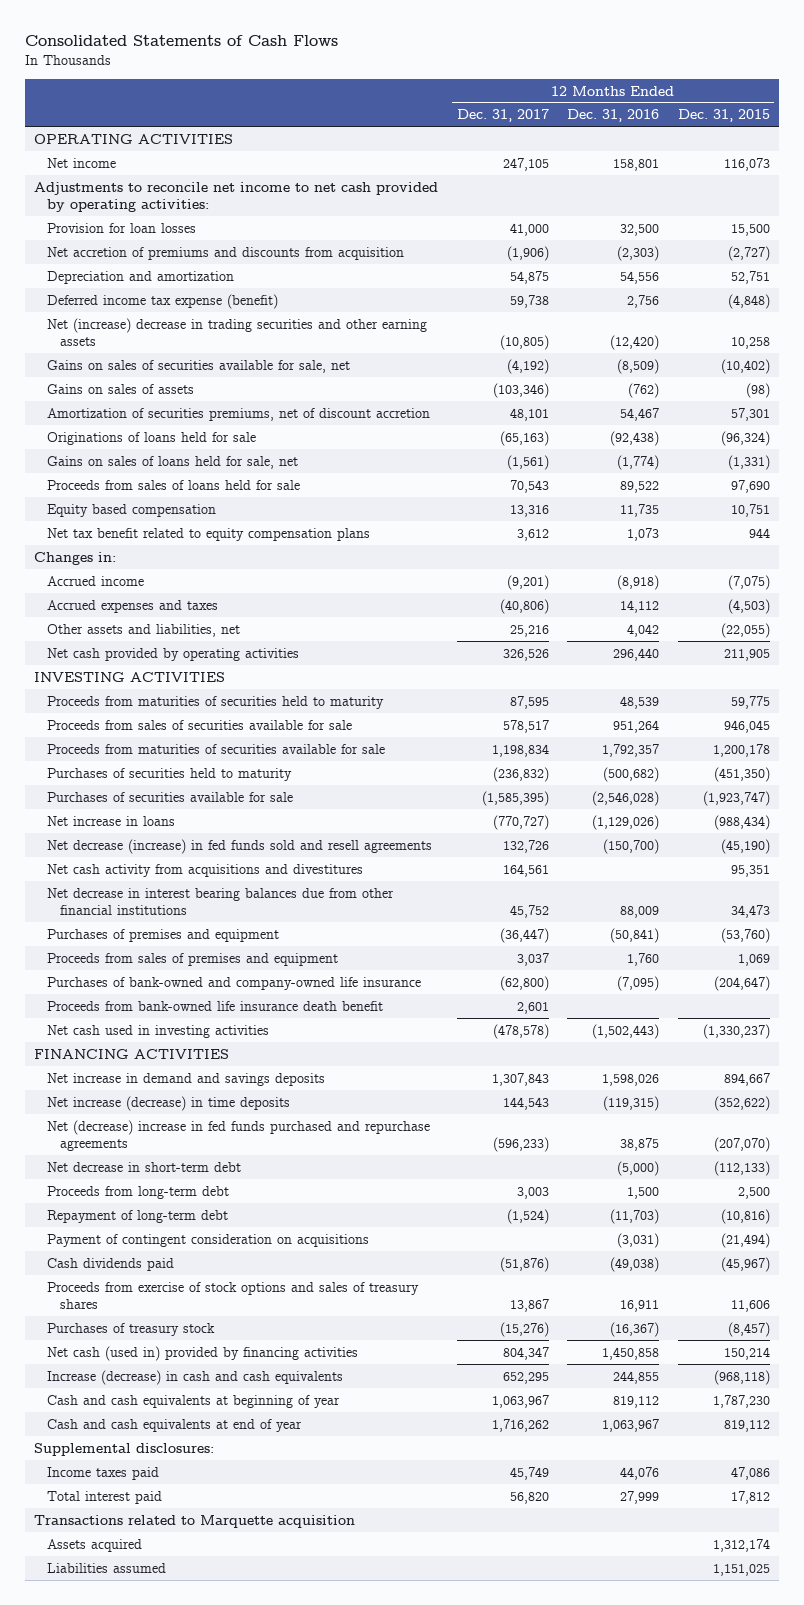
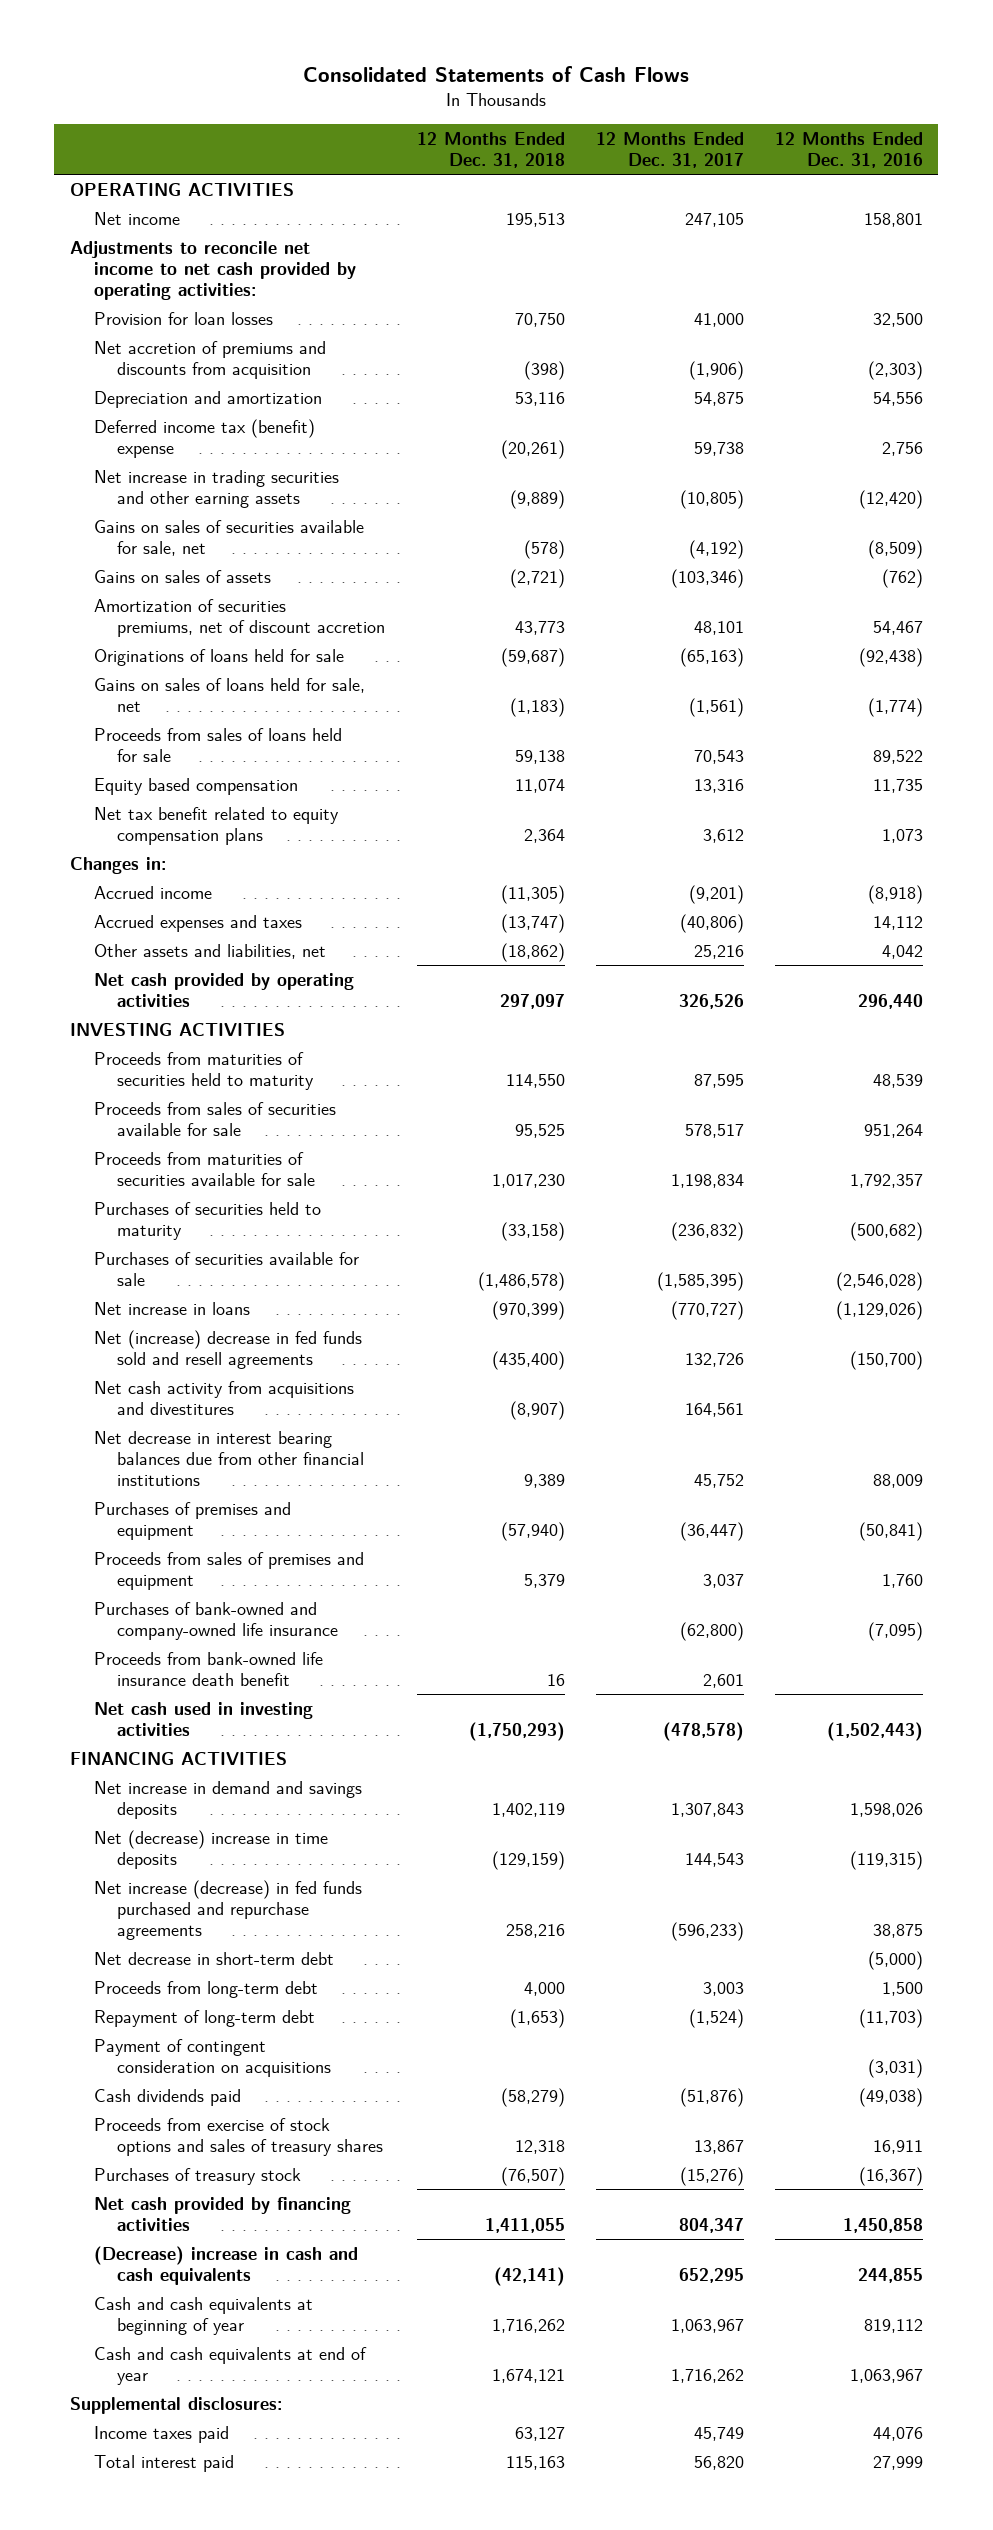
- | 12 Months Ended Dec. 31, 2017 | 12 Months Ended Dec. 31, 2016 | 12 Months Ended Dec. 31, 2015
+ | 12 Months Ended Dec. 31, 2018 | 12 Months Ended Dec. 31, 2017 | 12 Months Ended Dec. 31, 2016
- Deferred income tax expense (benefit) | 59,738 | 2,756 | (4,848)
- Net (increase) decrease in trading securities and other earning assets | (10,805) | (12,420) | 10,258
+ Deferred income tax (benefit) expense | (20,261) | 59,738 | 2,756
+ Net increase in trading securities and other earning assets | (9,889) | (10,805) | (12,420)
- Net decrease (increase) in fed funds sold and resell agreements | 132,726 | (150,700) | (45,190)
+ Net (increase) decrease in fed funds sold and resell agreements | (435,400) | 132,726 | (150,700)
- Net increase (decrease) in time deposits | 144,543 | (119,315) | (352,622)
- Net (decrease) increase in fed funds purchased and repurchase agreements | (596,233) | 38,875 | (207,070)
+ Net (decrease) increase in time deposits | (129,159) | 144,543 | (119,315)
+ Net increase (decrease) in fed funds purchased and repurchase agreements | 258,216 | (596,233) | 38,875
- Net cash (used in) provided by financing activities | 804,347 | 1,450,858 | 150,214
- Increase (decrease) in cash and cash equivalents | 652,295 | 244,855 | (968,118)
+ Net cash provided by financing activities | 1,411,055 | 804,347 | 1,450,858
+ (Decrease) increase in cash and cash equivalents | (42,141) | 652,295 | 244,855
- Transactions related to Marquette acquisition
- Assets acquired | | | 1,312,174
- Liabilities assumed | | | 1,151,025

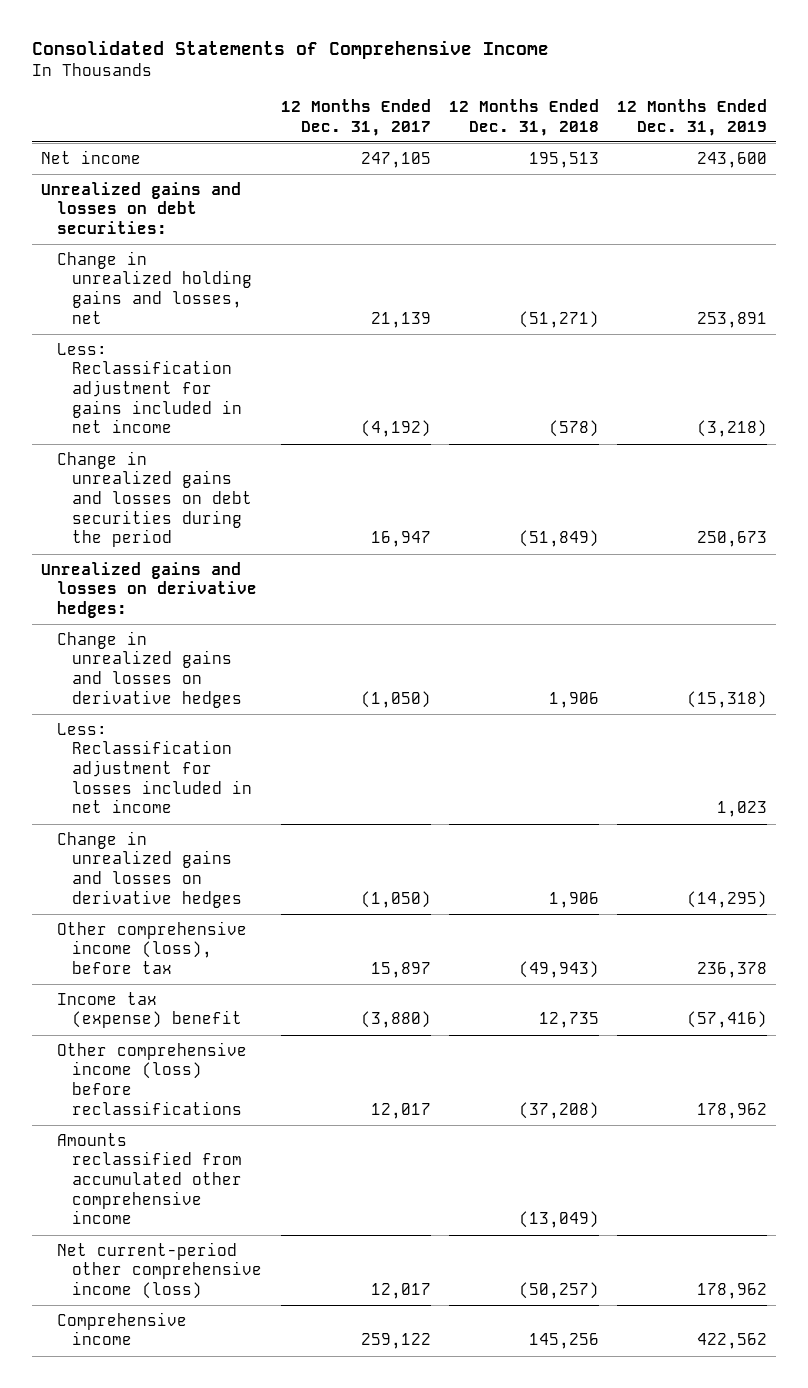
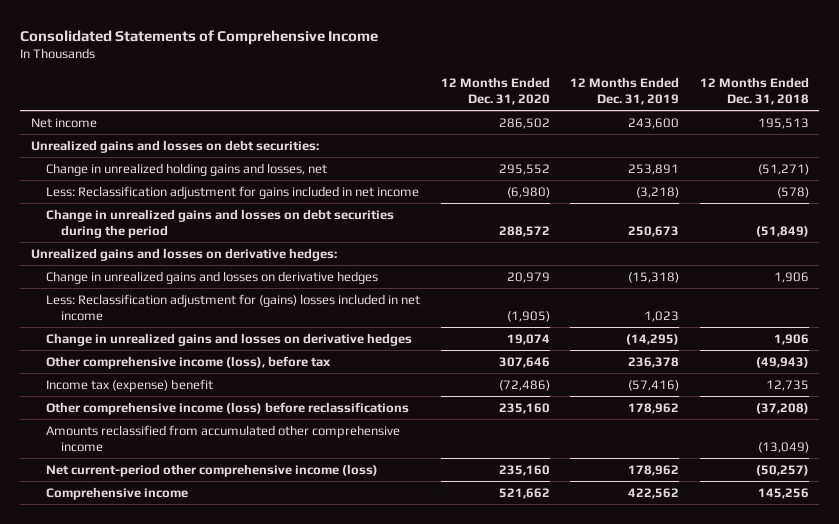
- | 12 Months Ended Dec. 31, 2017 | 12 Months Ended Dec. 31, 2018 | 12 Months Ended Dec. 31, 2019
+ | 12 Months Ended Dec. 31, 2020 | 12 Months Ended Dec. 31, 2019 | 12 Months Ended Dec. 31, 2018
- Less: Reclassification adjustment for losses included in net income | | | 1,023
+ Less: Reclassification adjustment for (gains) losses included in net income | (1,905) | 1,023 |

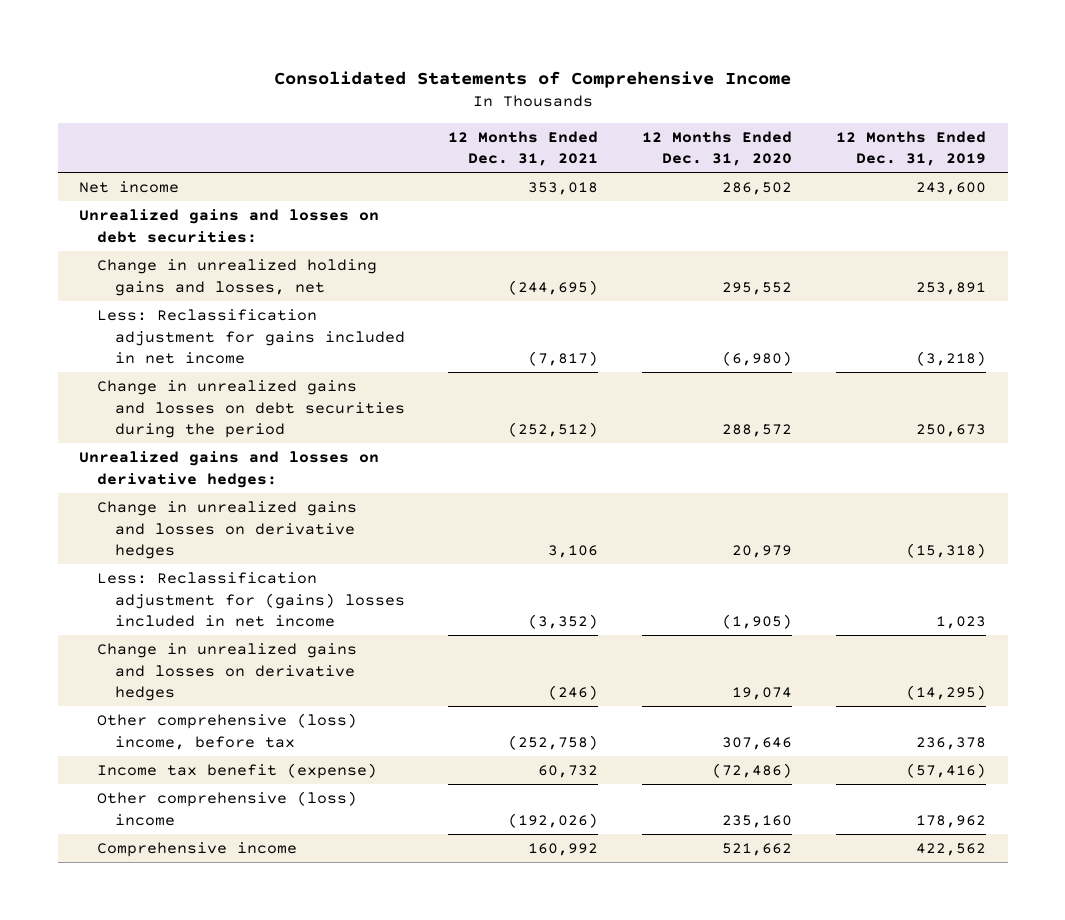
- | 12 Months Ended Dec. 31, 2020 | 12 Months Ended Dec. 31, 2019 | 12 Months Ended Dec. 31, 2018
+ | 12 Months Ended Dec. 31, 2021 | 12 Months Ended Dec. 31, 2020 | 12 Months Ended Dec. 31, 2019
- Other comprehensive income (loss), before tax | 307,646 | 236,378 | (49,943)
- Income tax (expense) benefit | (72,486) | (57,416) | 12,735
- Other comprehensive income (loss) before reclassifications | 235,160 | 178,962 | (37,208)
- Amounts reclassified from accumulated other comprehensive income | | | (13,049)
- Net current-period other comprehensive income (loss) | 235,160 | 178,962 | (50,257)
+ Other comprehensive (loss) income, before tax | (252,758) | 307,646 | 236,378
+ Income tax benefit (expense) | 60,732 | (72,486) | (57,416)
+ Other comprehensive (loss) income | (192,026) | 235,160 | 178,962

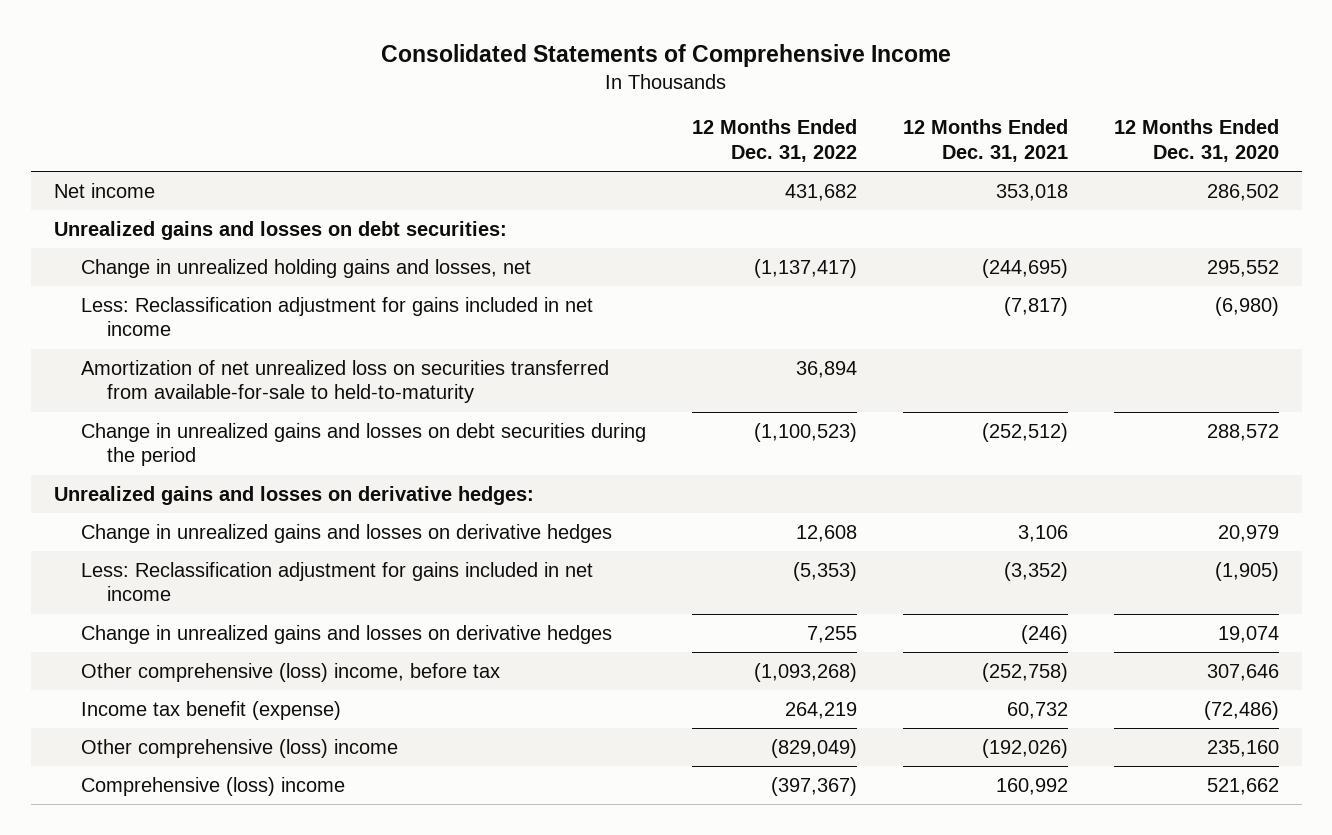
- | 12 Months Ended Dec. 31, 2021 | 12 Months Ended Dec. 31, 2020 | 12 Months Ended Dec. 31, 2019
+ | 12 Months Ended Dec. 31, 2022 | 12 Months Ended Dec. 31, 2021 | 12 Months Ended Dec. 31, 2020
+ Amortization of net unrealized loss on securities transferred from available-for-sale to held-to-maturity | 36,894 | |
- Less: Reclassification adjustment for (gains) losses included in net income | (3,352) | (1,905) | 1,023
+ Less: Reclassification adjustment for gains included in net income | (5,353) | (3,352) | (1,905)
- Comprehensive income | 160,992 | 521,662 | 422,562
+ Comprehensive (loss) income | (397,367) | 160,992 | 521,662

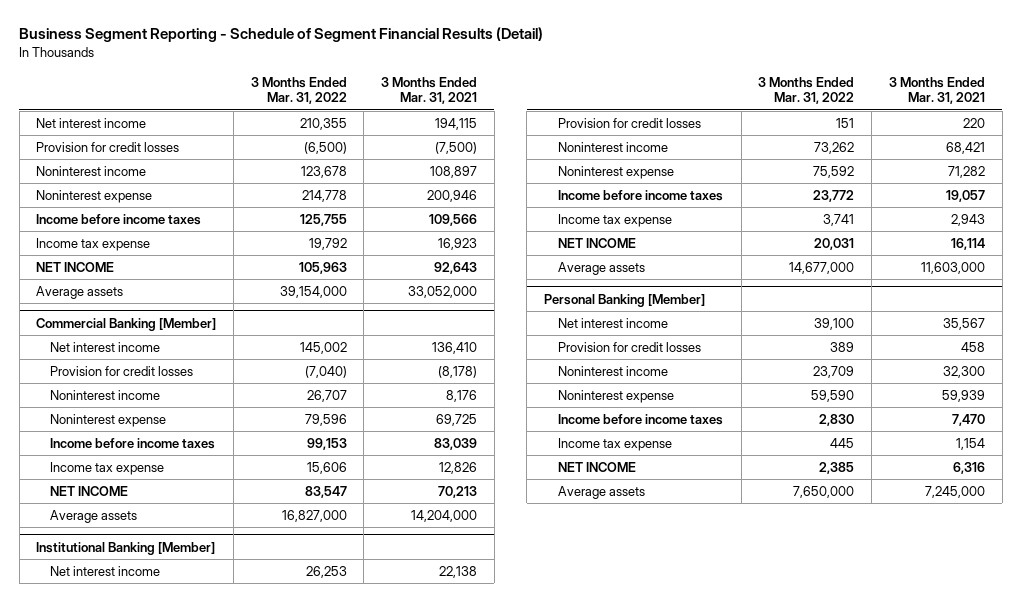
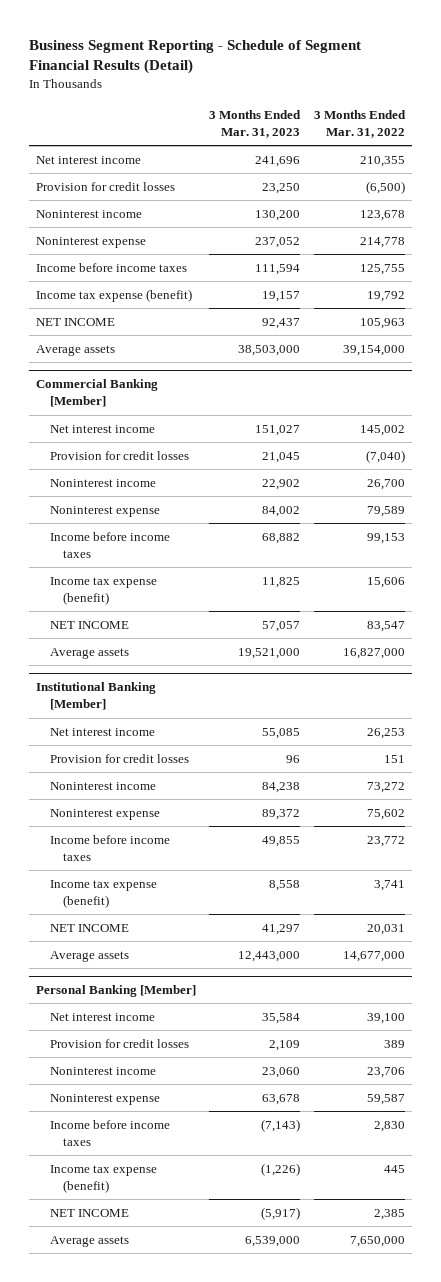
- | 3 Months Ended Mar. 31, 2022 | 3 Months Ended Mar. 31, 2021
+ | 3 Months Ended Mar. 31, 2023 | 3 Months Ended Mar. 31, 2022
- Income tax expense | 19,792 | 16,923
+ Income tax expense (benefit) | 19,157 | 19,792
@ Commercial Banking [Member]
- Noninterest income | 26,707 | 8,176
- Noninterest expense | 79,596 | 69,725
+ Noninterest income | 22,902 | 26,700
+ Noninterest expense | 84,002 | 79,589
- Income tax expense | 15,606 | 12,826
+ Income tax expense (benefit) | 11,825 | 15,606
@ Institutional Banking [Member]
- Noninterest income | 73,262 | 68,421
- Noninterest expense | 75,592 | 71,282
+ Noninterest income | 84,238 | 73,272
+ Noninterest expense | 89,372 | 75,602
- Income tax expense | 3,741 | 2,943
+ Income tax expense (benefit) | 8,558 | 3,741
@ Personal Banking [Member]
- Noninterest income | 23,709 | 32,300
- Noninterest expense | 59,590 | 59,939
+ Noninterest income | 23,060 | 23,706
+ Noninterest expense | 63,678 | 59,587
- Income tax expense | 445 | 1,154
+ Income tax expense (benefit) | (1,226) | 445

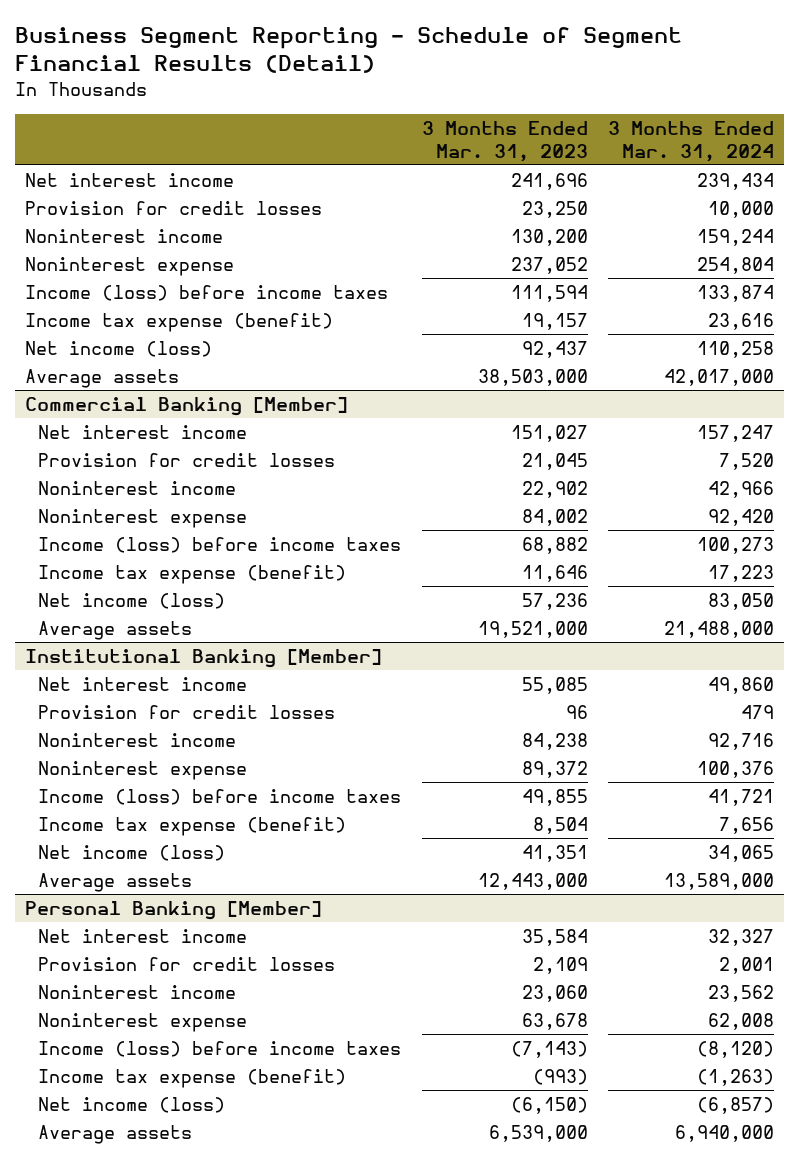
- | 3 Months Ended Mar. 31, 2023 | 3 Months Ended Mar. 31, 2022
+ | 3 Months Ended Mar. 31, 2023 | 3 Months Ended Mar. 31, 2024
- Income before income taxes | 111,594 | 125,755
+ Income (loss) before income taxes | 111,594 | 133,874
- NET INCOME | 92,437 | 105,963
+ Net income (loss) | 92,437 | 110,258
@ Commercial Banking [Member]
- Income before income taxes | 68,882 | 99,153
- Income tax expense (benefit) | 11,825 | 15,606
- NET INCOME | 57,057 | 83,547
+ Income (loss) before income taxes | 68,882 | 100,273
+ Income tax expense (benefit) | 11,646 | 17,223
+ Net income (loss) | 57,236 | 83,050
@ Institutional Banking [Member]
- Income before income taxes | 49,855 | 23,772
- Income tax expense (benefit) | 8,558 | 3,741
- NET INCOME | 41,297 | 20,031
+ Income (loss) before income taxes | 49,855 | 41,721
+ Income tax expense (benefit) | 8,504 | 7,656
+ Net income (loss) | 41,351 | 34,065
@ Personal Banking [Member]
- Income before income taxes | (7,143) | 2,830
- Income tax expense (benefit) | (1,226) | 445
- NET INCOME | (5,917) | 2,385
+ Income (loss) before income taxes | (7,143) | (8,120)
+ Income tax expense (benefit) | (993) | (1,263)
+ Net income (loss) | (6,150) | (6,857)

